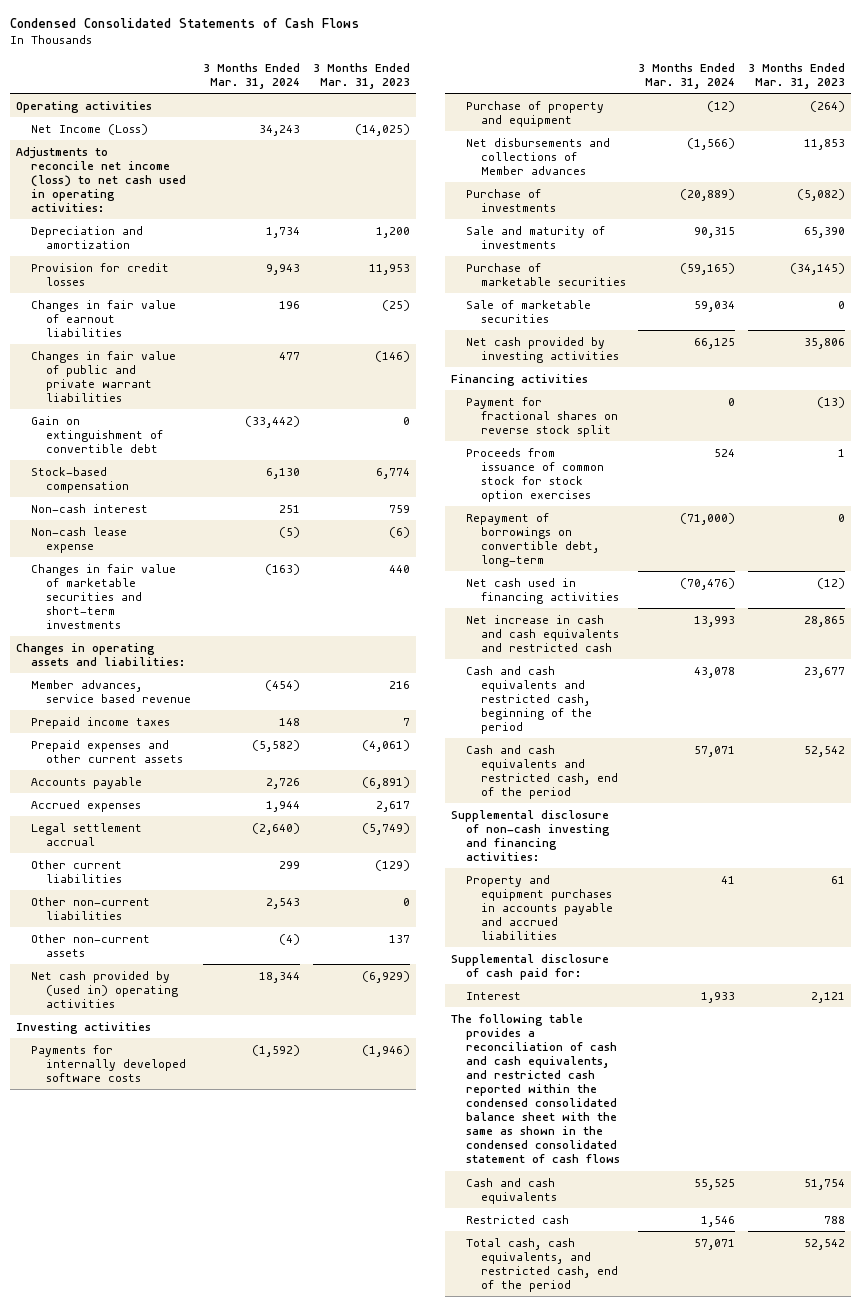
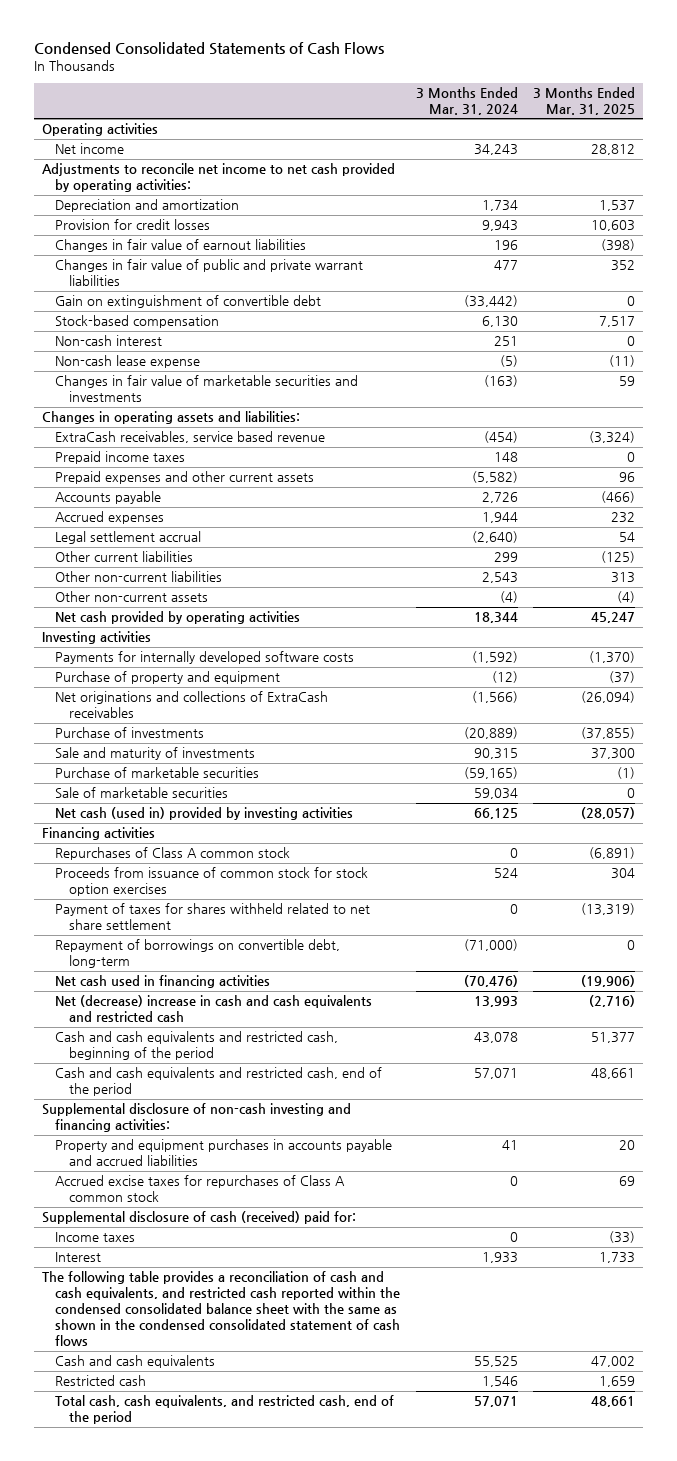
- | 3 Months Ended Mar. 31, 2024 | 3 Months Ended Mar. 31, 2023
+ | 3 Months Ended Mar. 31, 2024 | 3 Months Ended Mar. 31, 2025
- Net Income (Loss) | 34,243 | (14,025)
- Adjustments to reconcile net income (loss) to net cash used in operating activities:
+ Net income | 34,243 | 28,812
+ Adjustments to reconcile net income to net cash provided by operating activities:
- Changes in fair value of marketable securities and short-term investments | (163) | 440
+ Changes in fair value of marketable securities and investments | (163) | 59
- Member advances, service based revenue | (454) | 216
+ ExtraCash receivables, service based revenue | (454) | (3,324)
- Net cash provided by (used in) operating activities | 18,344 | (6,929)
+ Net cash provided by operating activities | 18,344 | 45,247
- Net disbursements and collections of Member advances | (1,566) | 11,853
+ Net originations and collections of ExtraCash receivables | (1,566) | (26,094)
- Net cash provided by investing activities | 66,125 | 35,806
+ Net cash (used in) provided by investing activities | 66,125 | (28,057)
- Payment for fractional shares on reverse stock split | 0 | (13)
+ Repurchases of Class A common stock | 0 | (6,891)
+ Payment of taxes for shares withheld related to net share settlement | 0 | (13,319)
- Net increase in cash and cash equivalents and restricted cash | 13,993 | 28,865
+ Net (decrease) increase in cash and cash equivalents and restricted cash | 13,993 | (2,716)
- Supplemental disclosure of cash paid for:
+ Accrued excise taxes for repurchases of Class A common stock | 0 | 69
+ Supplemental disclosure of cash (received) paid for:
+ Income taxes | 0 | (33)

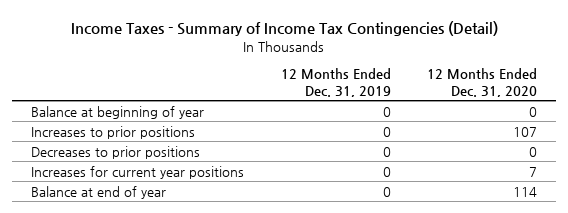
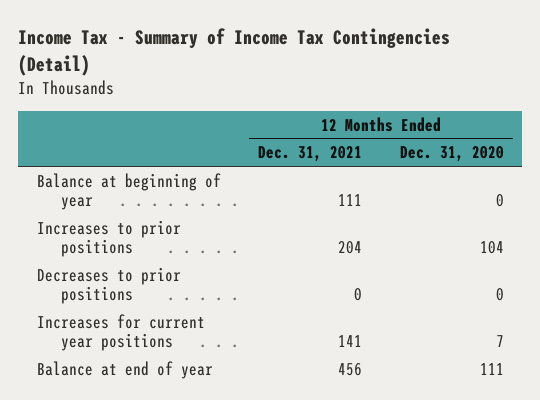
- Income Taxes - Summary of Income Tax Contingencies (Detail)
+ Income Tax - Summary of Income Tax Contingencies (Detail)
- | 12 Months Ended Dec. 31, 2019 | 12 Months Ended Dec. 31, 2020
+ | 12 Months Ended Dec. 31, 2021 | 12 Months Ended Dec. 31, 2020
- Increases to prior positions | 0 | 107
+ Increases to prior positions | 204 | 104
- Balance at end of year | 0 | 114
+ Balance at end of year | 456 | 111

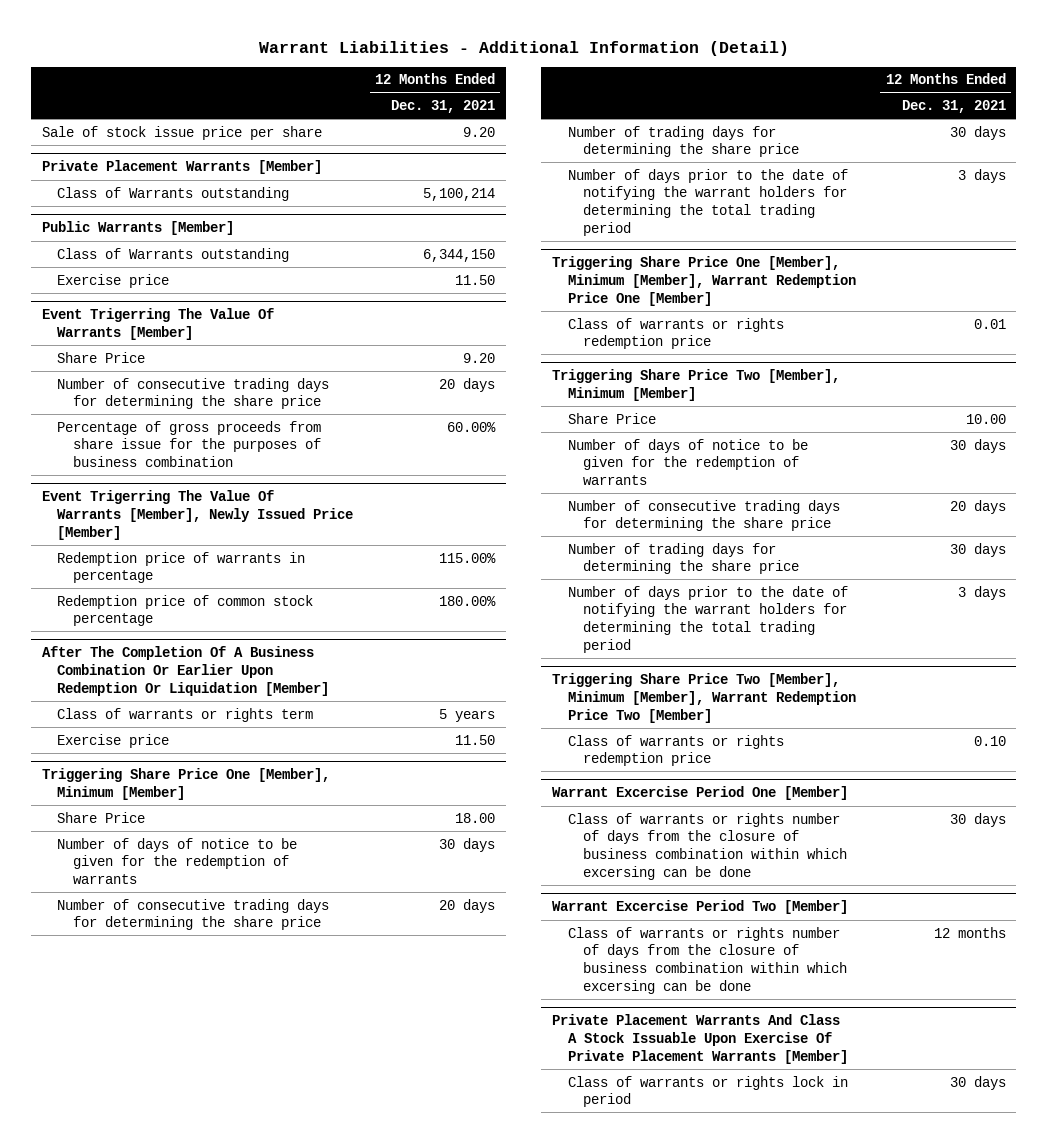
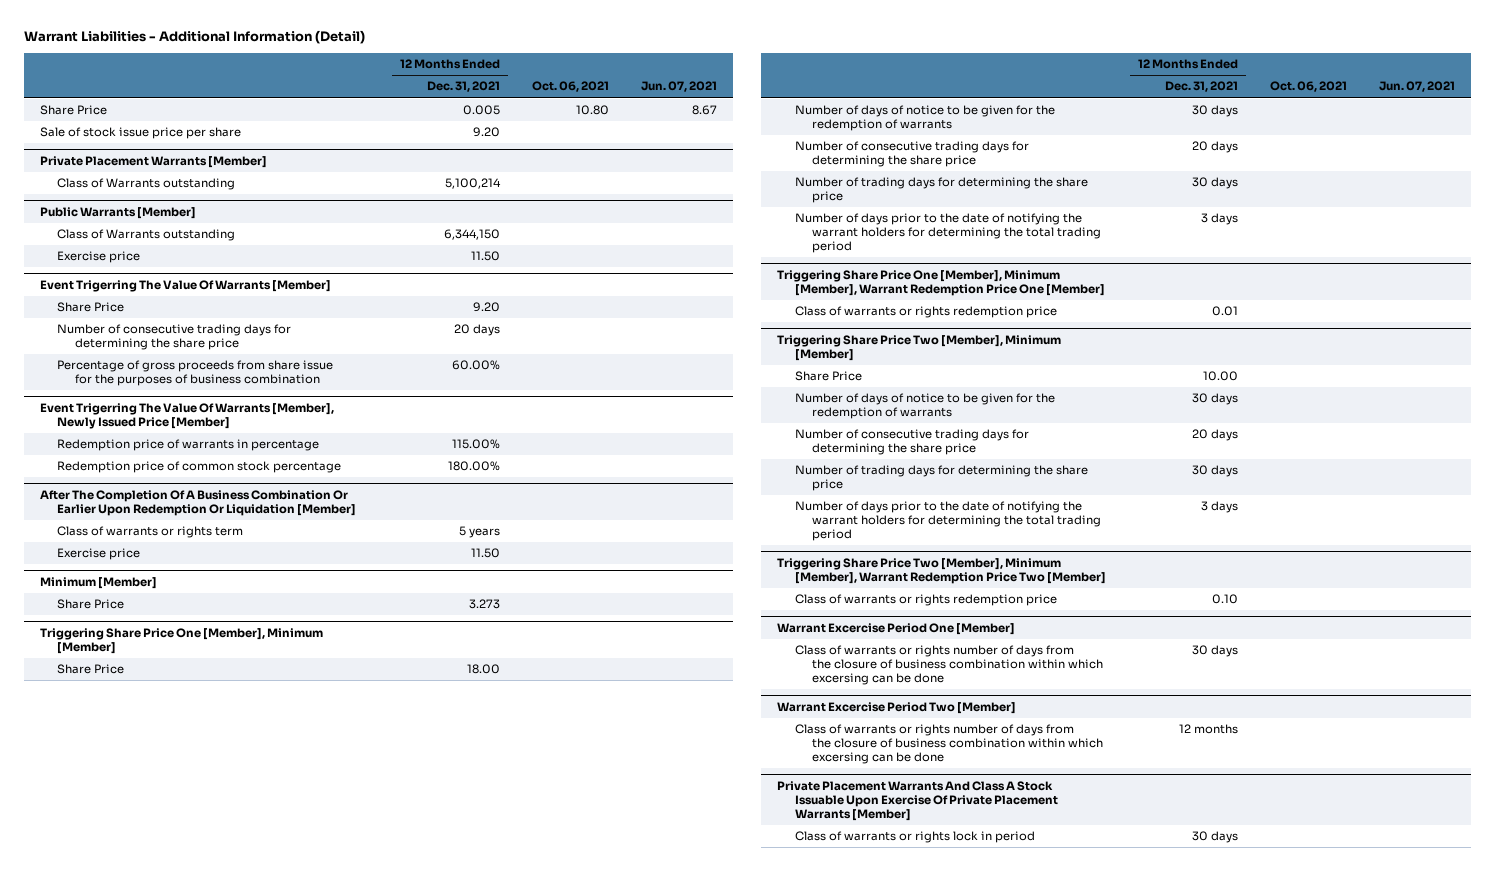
- | 12 Months Ended Dec. 31, 2021
+ | 12 Months Ended Dec. 31, 2021 | Oct. 06, 2021 | Jun. 07, 2021
+ Share Price | 0.005 | 10.80 | 8.67
+ Minimum [Member]
+ Share Price | 3.273 | |

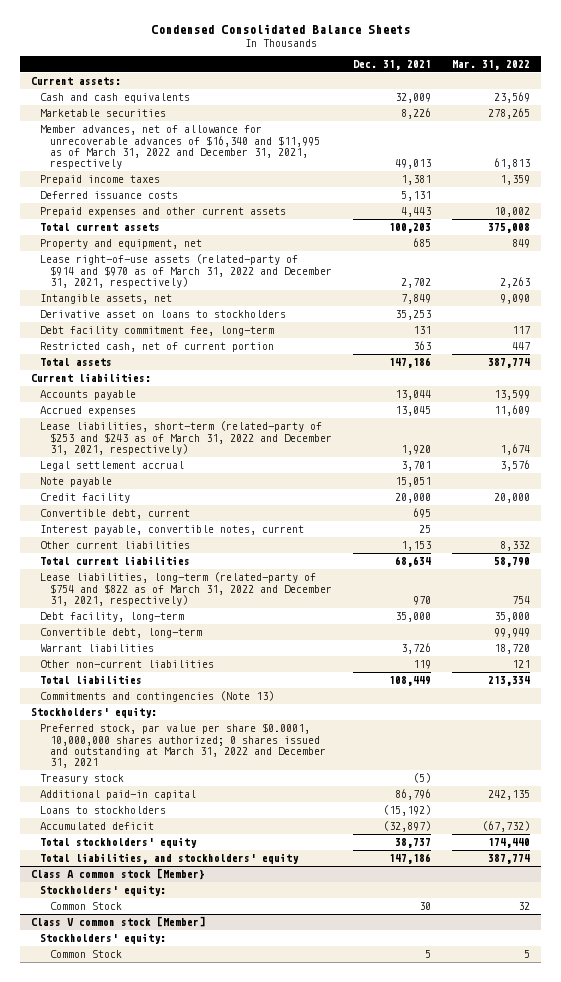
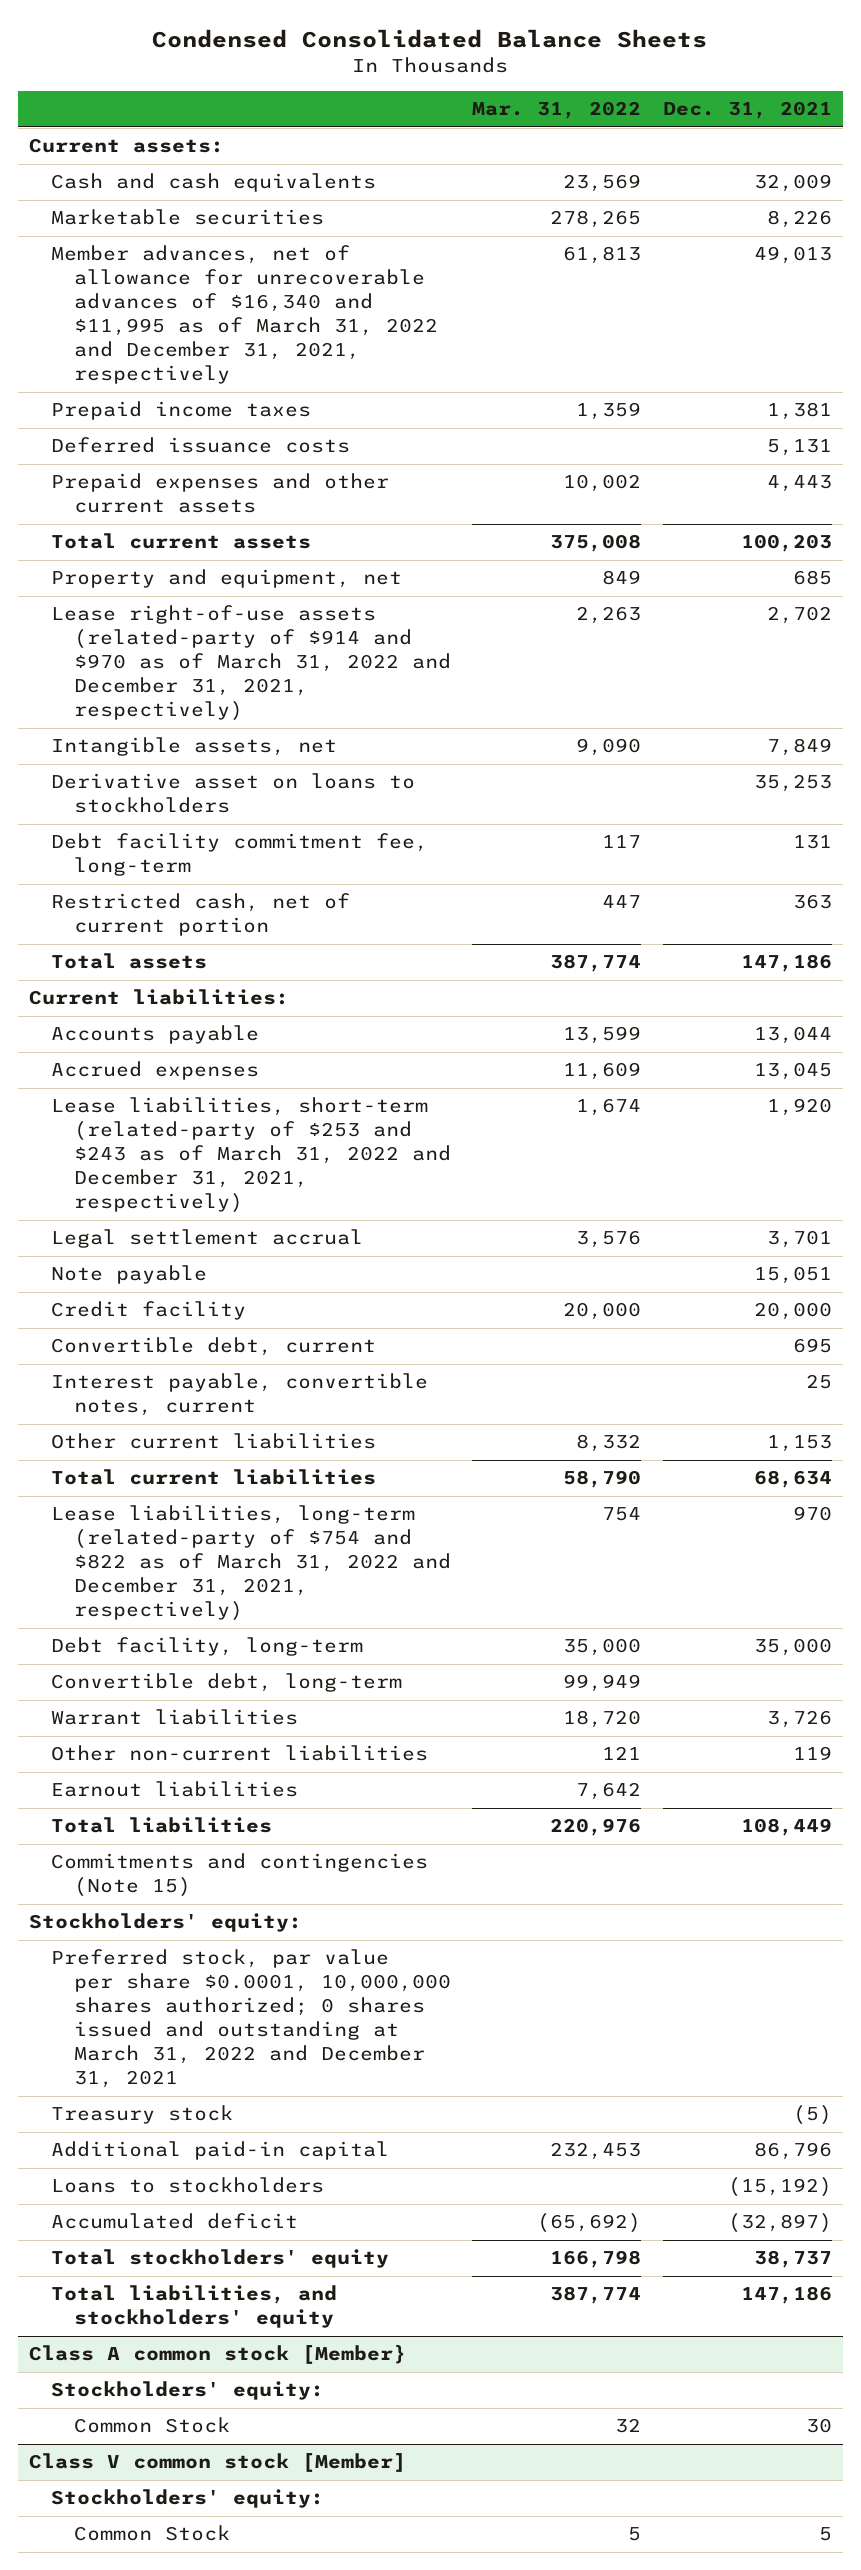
- | Dec. 31, 2021 | Mar. 31, 2022
+ | Mar. 31, 2022 | Dec. 31, 2021
- Total liabilities | 108,449 | 213,334
- Commitments and contingencies (Note 13)
+ Earnout liabilities | 7,642 |
+ Total liabilities | 220,976 | 108,449
+ Commitments and contingencies (Note 15)
- Additional paid-in capital | 86,796 | 242,135
+ Additional paid-in capital | 232,453 | 86,796
- Accumulated deficit | (32,897) | (67,732)
- Total stockholders' equity | 38,737 | 174,440
+ Accumulated deficit | (65,692) | (32,897)
+ Total stockholders' equity | 166,798 | 38,737

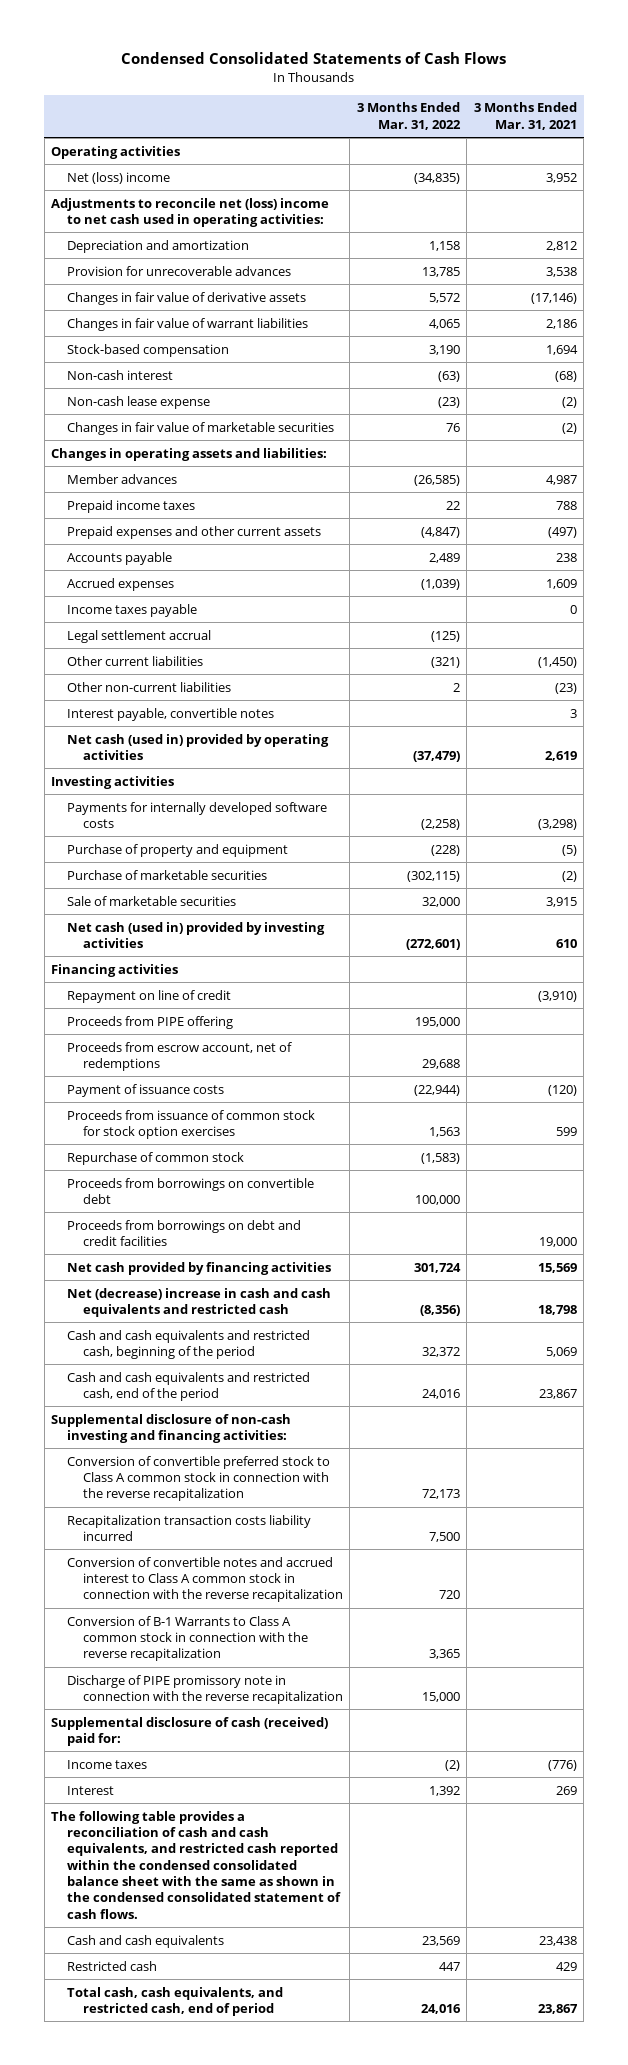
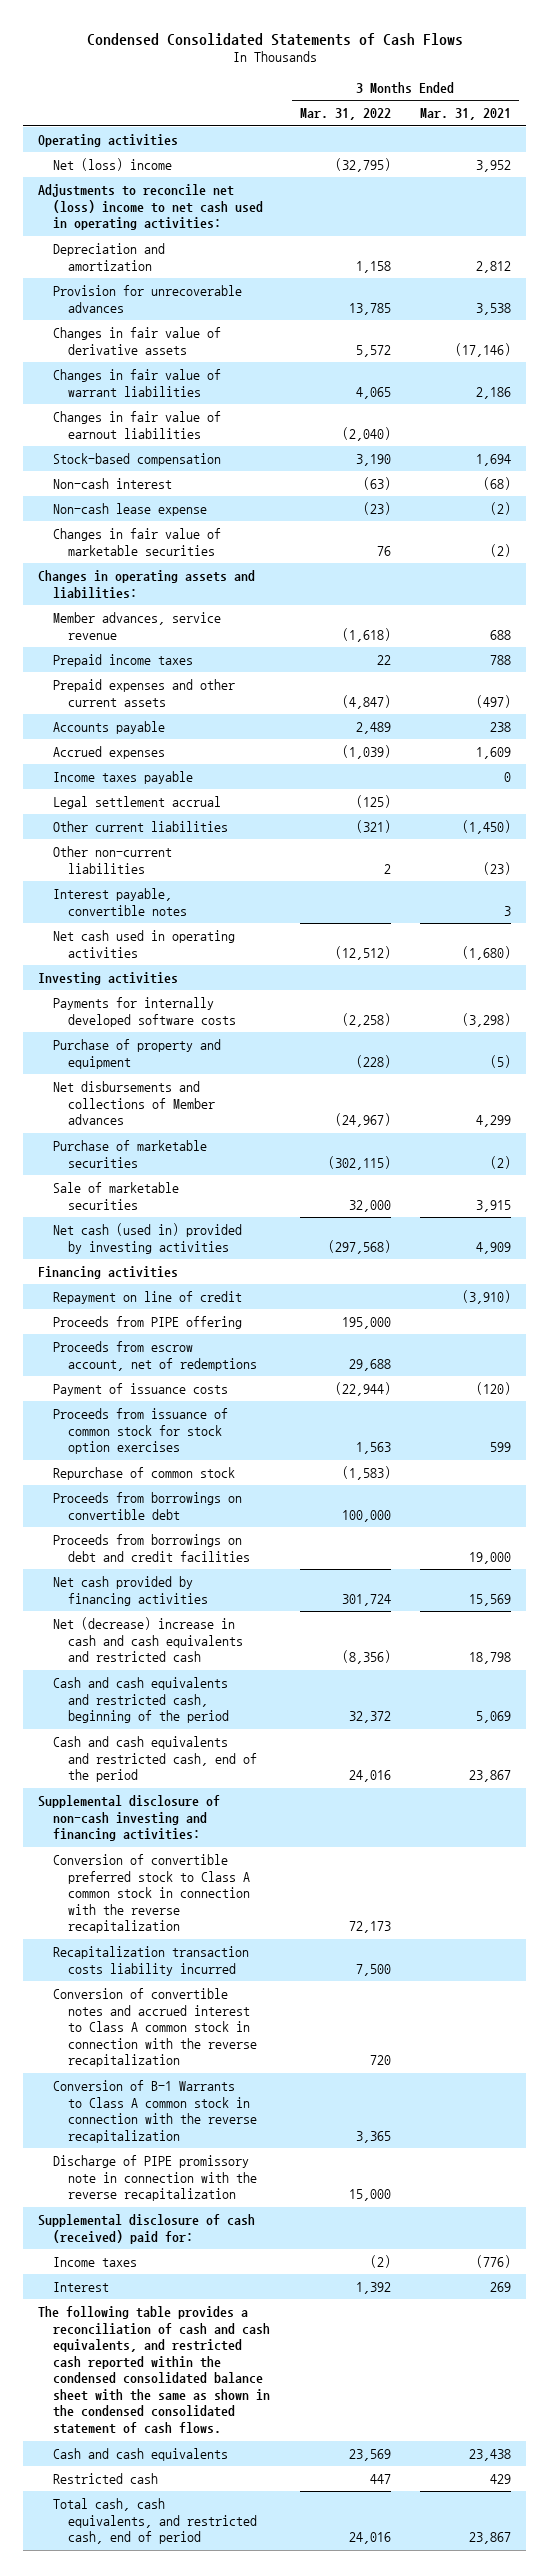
- Net (loss) income | (34,835) | 3,952
+ Net (loss) income | (32,795) | 3,952
+ Changes in fair value of earnout liabilities | (2,040) |
- Member advances | (26,585) | 4,987
+ Member advances, service revenue | (1,618) | 688
- Net cash (used in) provided by operating activities | (37,479) | 2,619
+ Net cash used in operating activities | (12,512) | (1,680)
+ Net disbursements and collections of Member advances | (24,967) | 4,299
- Net cash (used in) provided by investing activities | (272,601) | 610
+ Net cash (used in) provided by investing activities | (297,568) | 4,909

